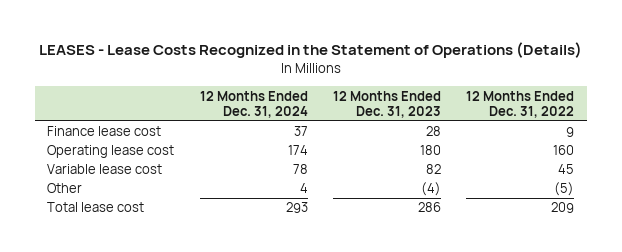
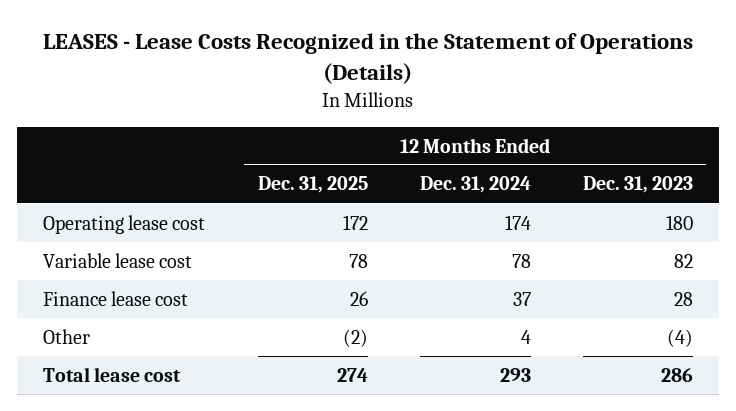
- | 12 Months Ended Dec. 31, 2024 | 12 Months Ended Dec. 31, 2023 | 12 Months Ended Dec. 31, 2022
+ | 12 Months Ended Dec. 31, 2025 | 12 Months Ended Dec. 31, 2024 | 12 Months Ended Dec. 31, 2023
moved down: Finance lease cost | 26 | 37 | 28

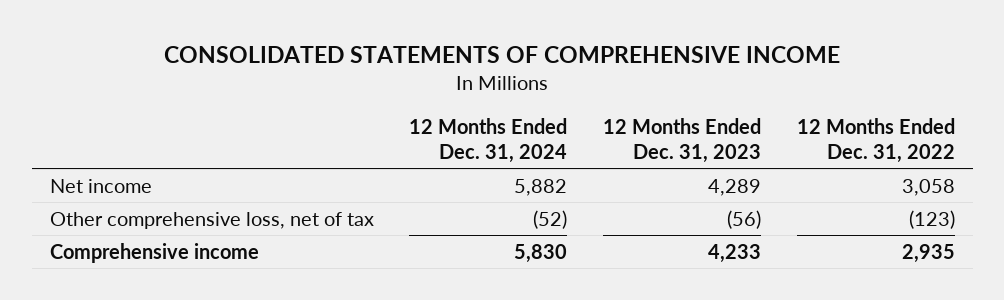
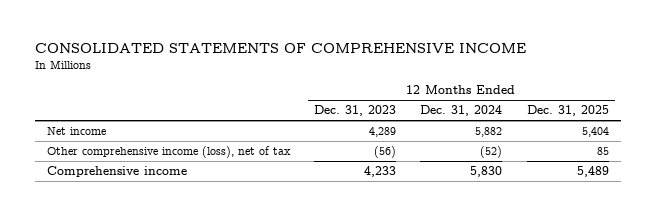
- | 12 Months Ended Dec. 31, 2024 | 12 Months Ended Dec. 31, 2023 | 12 Months Ended Dec. 31, 2022
+ | 12 Months Ended Dec. 31, 2023 | 12 Months Ended Dec. 31, 2024 | 12 Months Ended Dec. 31, 2025
- Other comprehensive loss, net of tax | (52) | (56) | (123)
+ Other comprehensive income (loss), net of tax | (56) | (52) | 85

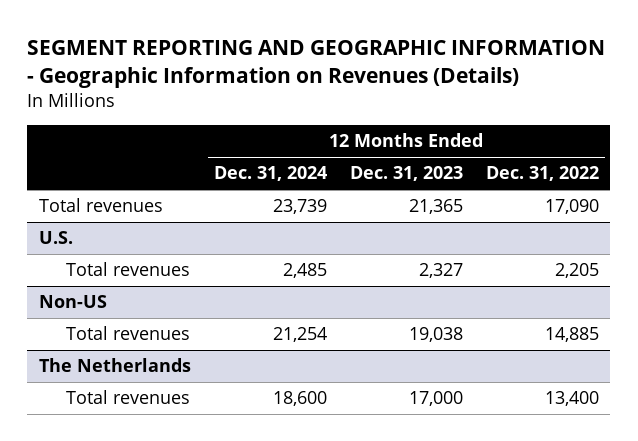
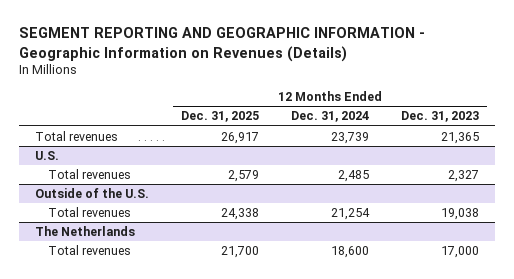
- | 12 Months Ended Dec. 31, 2024 | 12 Months Ended Dec. 31, 2023 | 12 Months Ended Dec. 31, 2022
+ | 12 Months Ended Dec. 31, 2025 | 12 Months Ended Dec. 31, 2024 | 12 Months Ended Dec. 31, 2023
- Non-US
+ Outside of the U.S.

